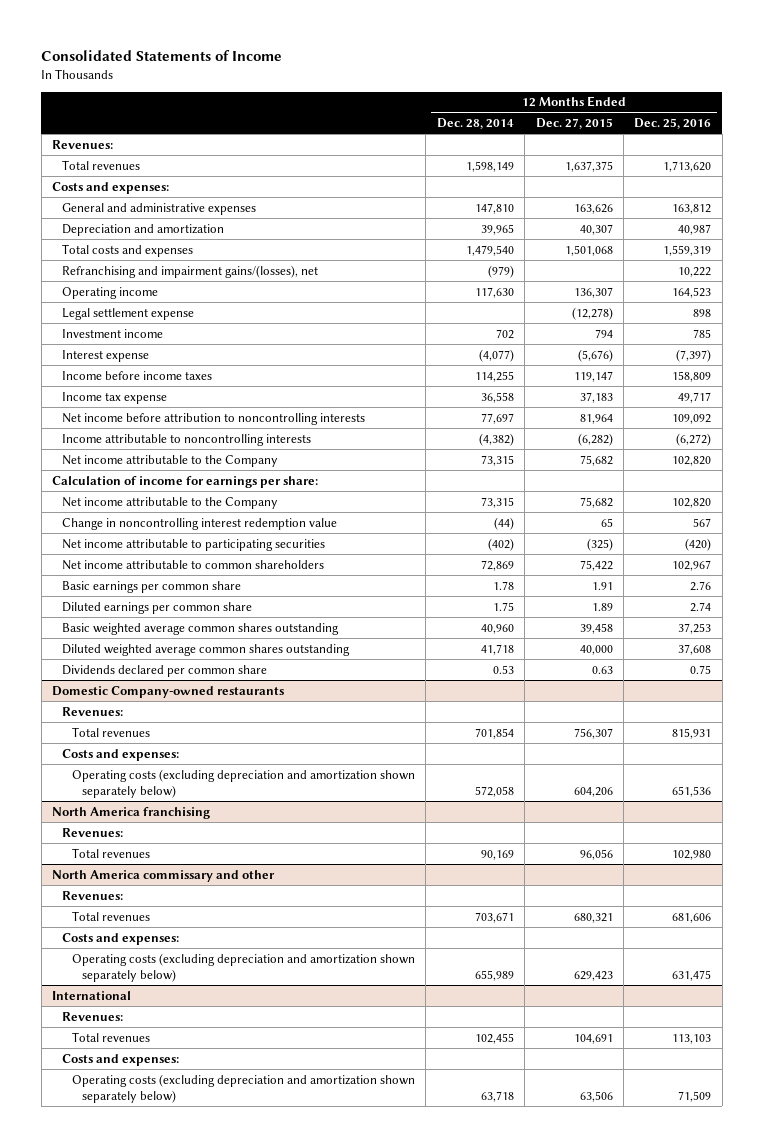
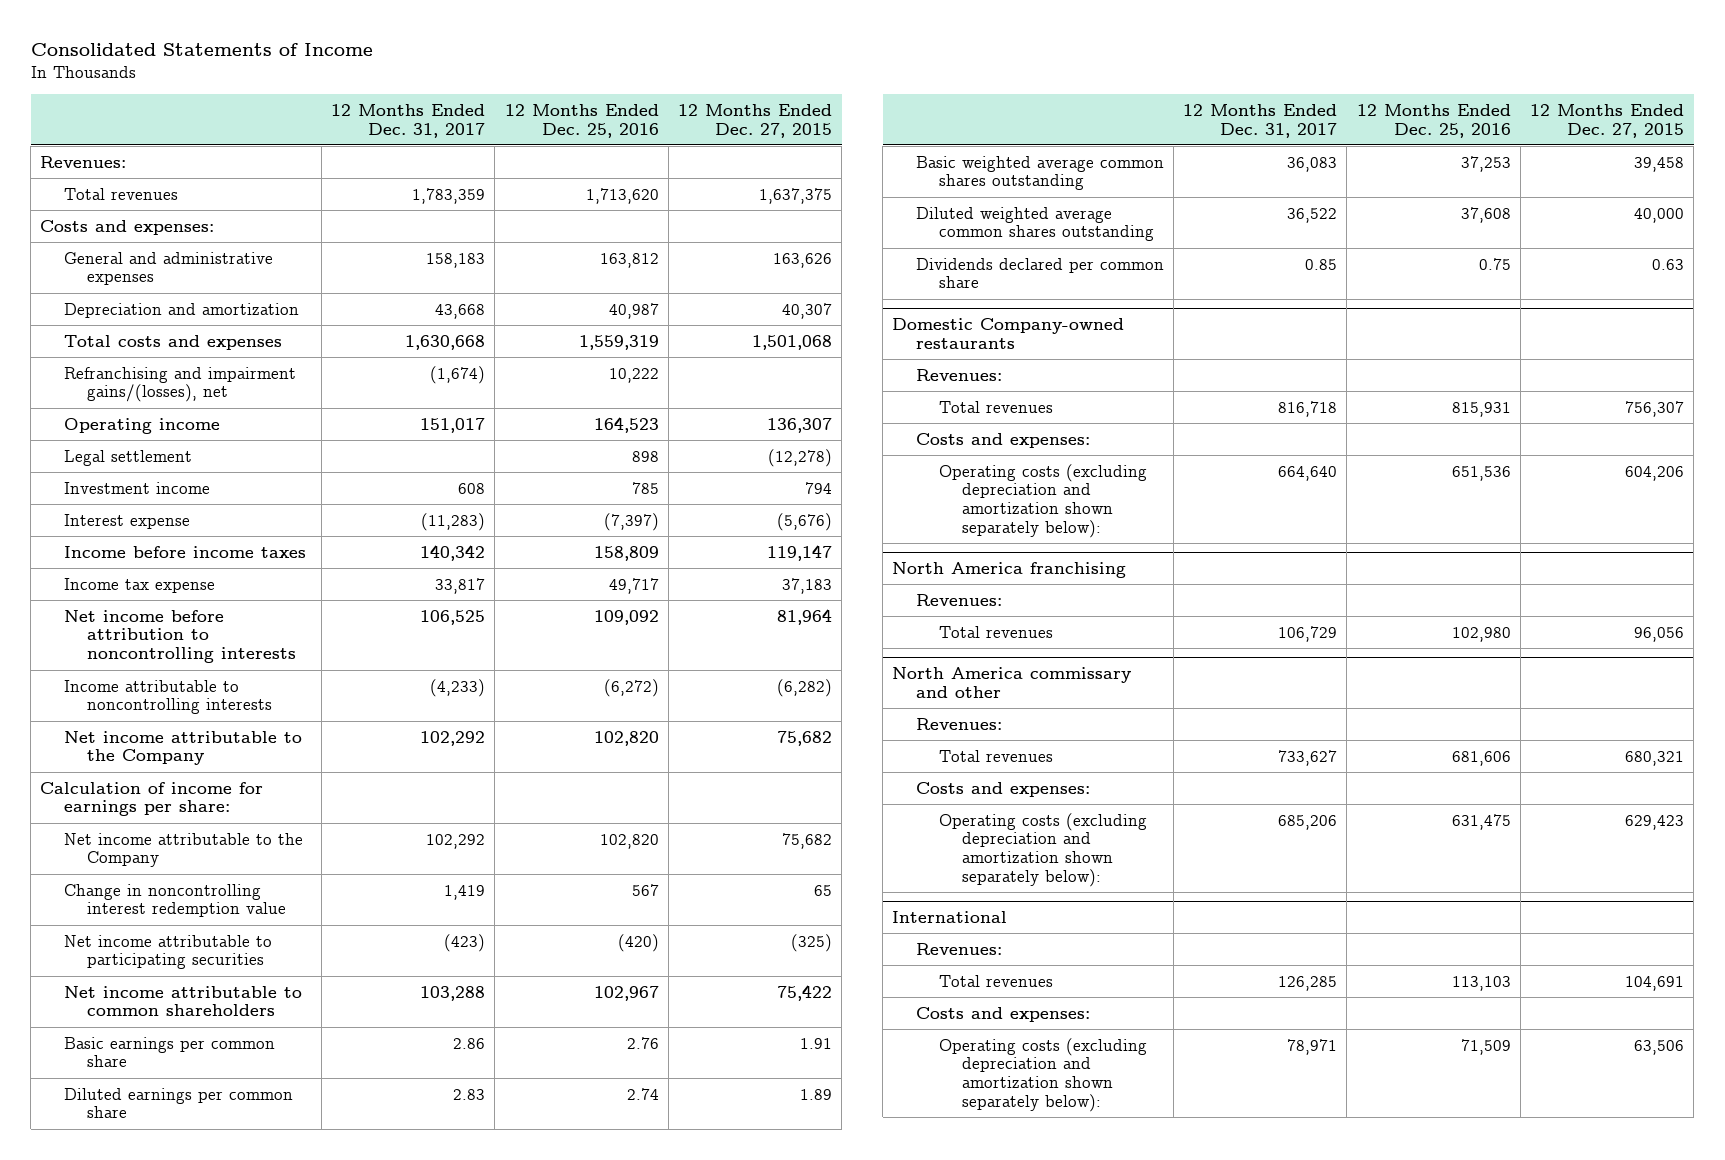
- | 12 Months Ended Dec. 28, 2014 | 12 Months Ended Dec. 27, 2015 | 12 Months Ended Dec. 25, 2016
+ | 12 Months Ended Dec. 31, 2017 | 12 Months Ended Dec. 25, 2016 | 12 Months Ended Dec. 27, 2015
- Legal settlement expense | | (12,278) | 898
+ Legal settlement | | 898 | (12,278)
@ Domestic Company-owned restaurants
- Operating costs (excluding depreciation and amortization shown separately below) | 572,058 | 604,206 | 651,536
+ Operating costs (excluding depreciation and amortization shown separately below): | 664,640 | 651,536 | 604,206
@ North America commissary and other
- Operating costs (excluding depreciation and amortization shown separately below) | 655,989 | 629,423 | 631,475
+ Operating costs (excluding depreciation and amortization shown separately below): | 685,206 | 631,475 | 629,423
@ International
- Operating costs (excluding depreciation and amortization shown separately below) | 63,718 | 63,506 | 71,509
+ Operating costs (excluding depreciation and amortization shown separately below): | 78,971 | 71,509 | 63,506

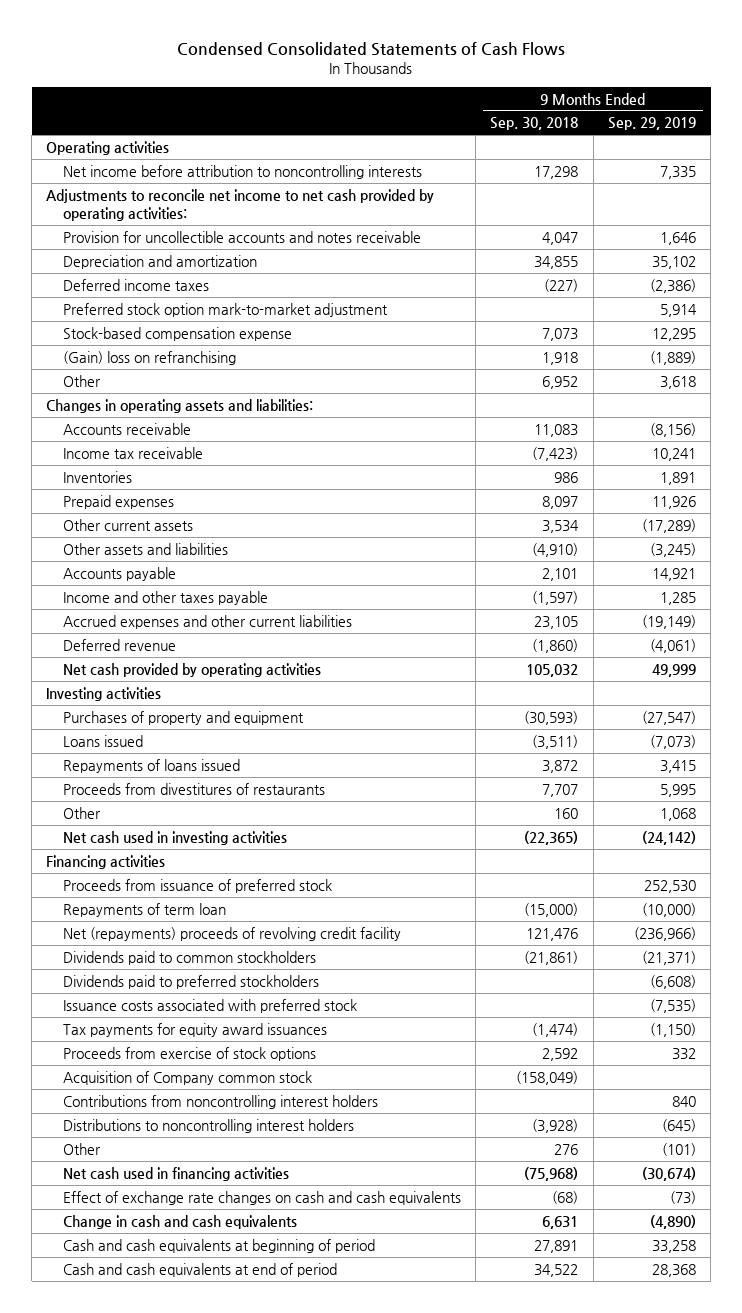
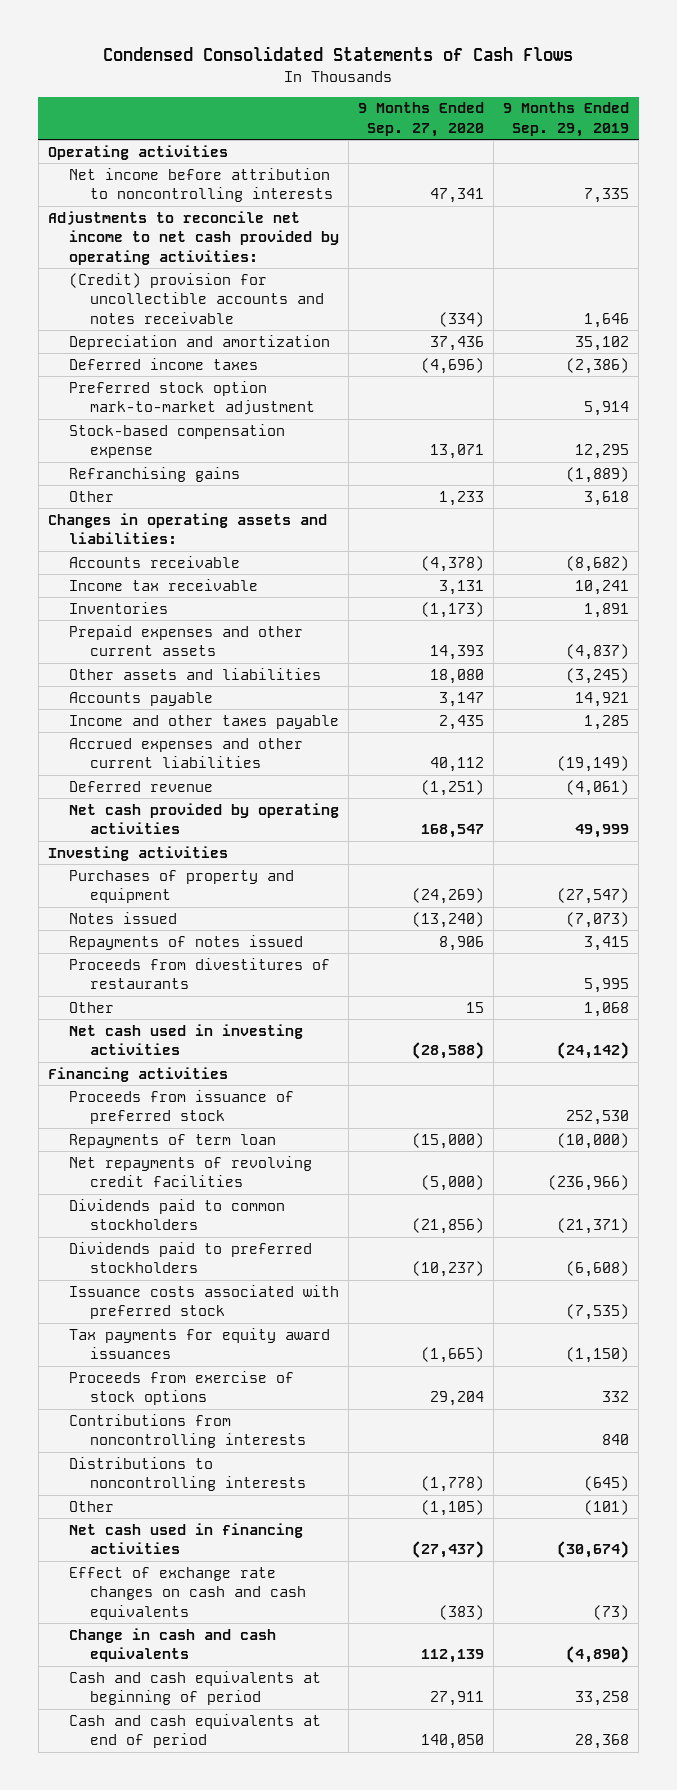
- | 9 Months Ended Sep. 30, 2018 | 9 Months Ended Sep. 29, 2019
+ | 9 Months Ended Sep. 27, 2020 | 9 Months Ended Sep. 29, 2019
- Provision for uncollectible accounts and notes receivable | 4,047 | 1,646
+ (Credit) provision for uncollectible accounts and notes receivable | (334) | 1,646
- (Gain) loss on refranchising | 1,918 | (1,889)
+ Refranchising gains | | (1,889)
- Accounts receivable | 11,083 | (8,156)
+ Accounts receivable | (4,378) | (8,682)
- Prepaid expenses | 8,097 | 11,926
- Other current assets | 3,534 | (17,289)
+ Prepaid expenses and other current assets | 14,393 | (4,837)
- Loans issued | (3,511) | (7,073)
- Repayments of loans issued | 3,872 | 3,415
+ Notes issued | (13,240) | (7,073)
+ Repayments of notes issued | 8,906 | 3,415
- Net (repayments) proceeds of revolving credit facility | 121,476 | (236,966)
+ Net repayments of revolving credit facilities | (5,000) | (236,966)
- Acquisition of Company common stock | (158,049) |
- Contributions from noncontrolling interest holders | | 840
- Distributions to noncontrolling interest holders | (3,928) | (645)
+ Contributions from noncontrolling interests | | 840
+ Distributions to noncontrolling interests | (1,778) | (645)

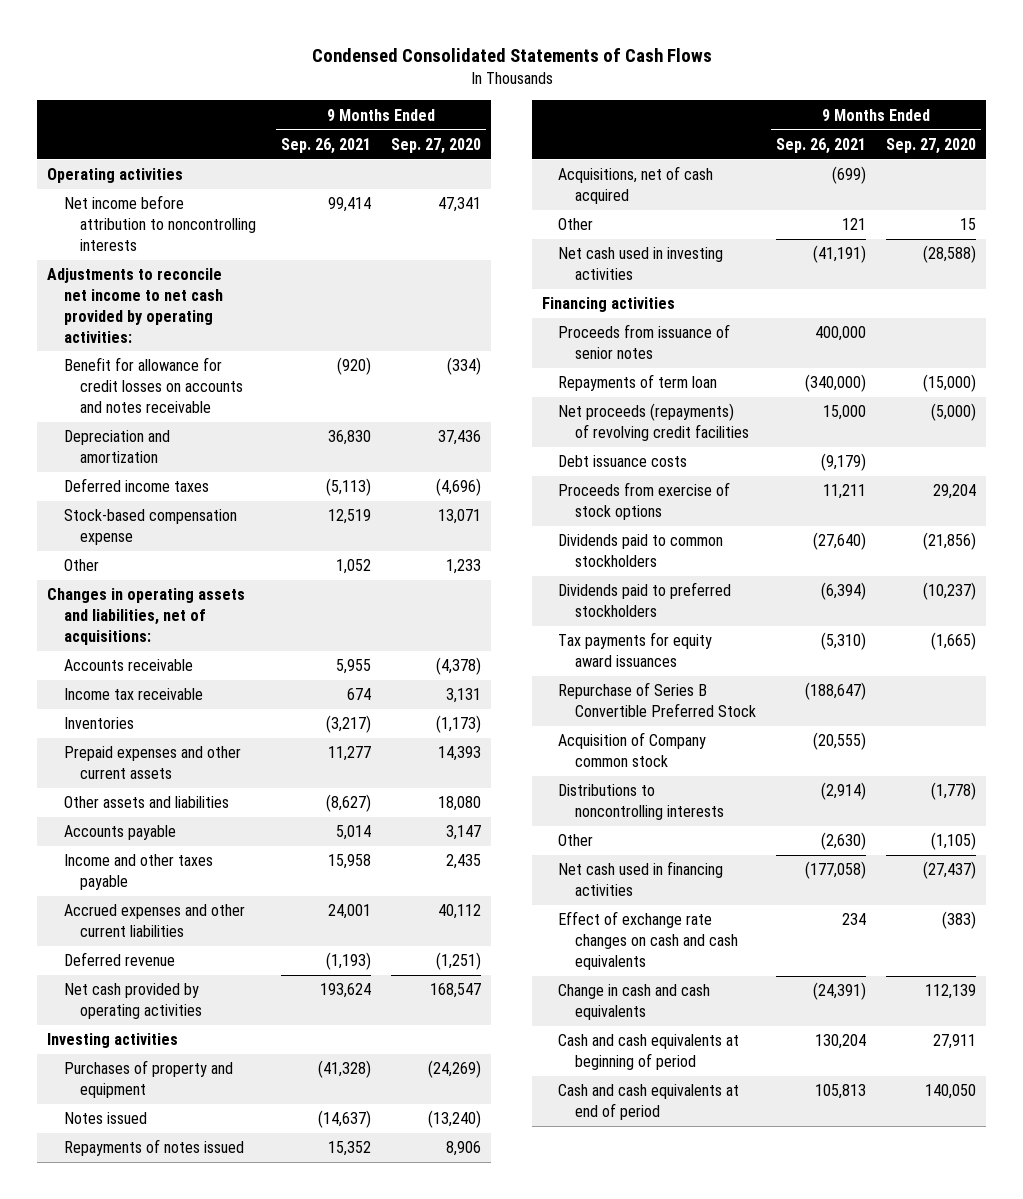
- | 9 Months Ended Sep. 27, 2020 | 9 Months Ended Sep. 29, 2019
+ | 9 Months Ended Sep. 26, 2021 | 9 Months Ended Sep. 27, 2020
- (Credit) provision for uncollectible accounts and notes receivable | (334) | 1,646
+ Benefit for allowance for credit losses on accounts and notes receivable | (920) | (334)
- Preferred stock option mark-to-market adjustment | | 5,914
- Refranchising gains | | (1,889)
- Changes in operating assets and liabilities:
+ Changes in operating assets and liabilities, net of acquisitions:
- Proceeds from divestitures of restaurants | | 5,995
+ Acquisitions, net of cash acquired | (699) |
- Proceeds from issuance of preferred stock | | 252,530
+ Proceeds from issuance of senior notes | 400,000 |
- Net repayments of revolving credit facilities | (5,000) | (236,966)
+ Net proceeds (repayments) of revolving credit facilities | 15,000 | (5,000)
+ Debt issuance costs | (9,179) |
moved up: Proceeds from exercise of stock options | 11,211 | 29,204
- Issuance costs associated with preferred stock | | (7,535)
- Contributions from noncontrolling interests | | 840
+ Repurchase of Series B Convertible Preferred Stock | (188,647) |
+ Acquisition of Company common stock | (20,555) |

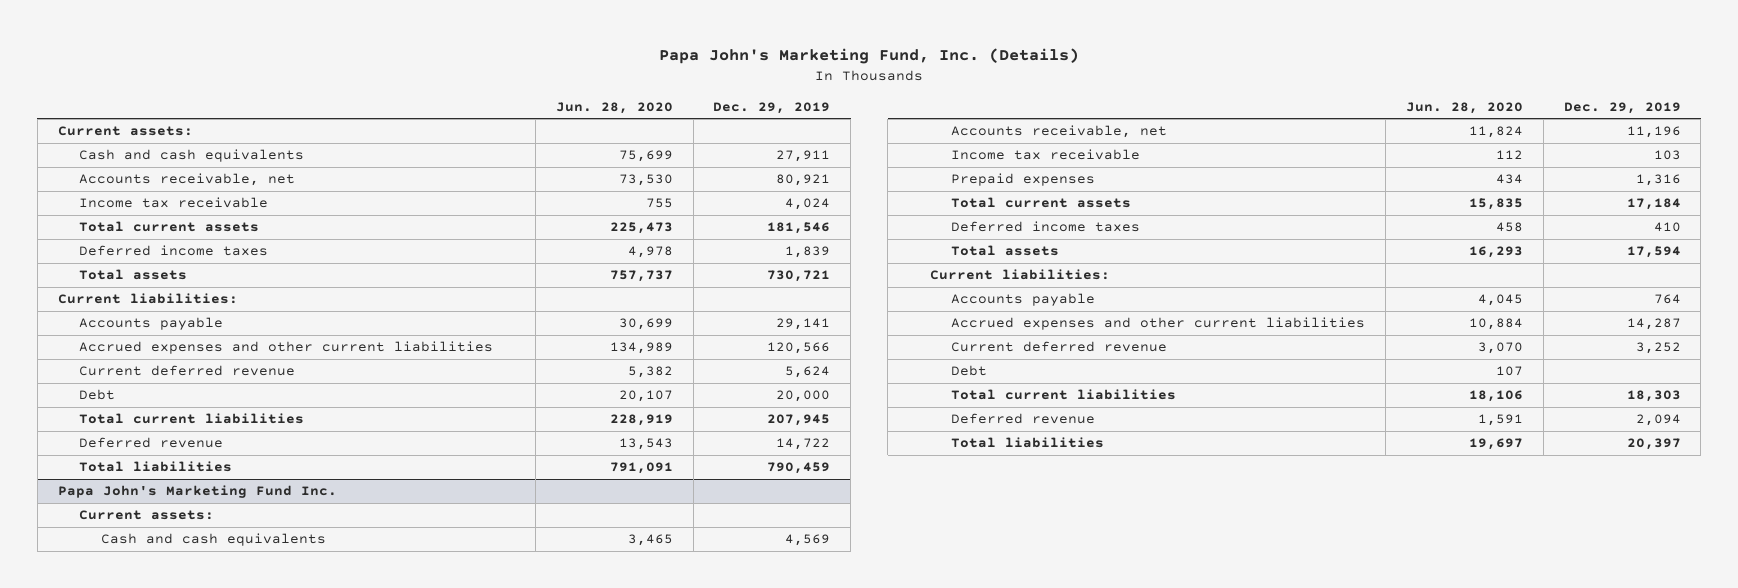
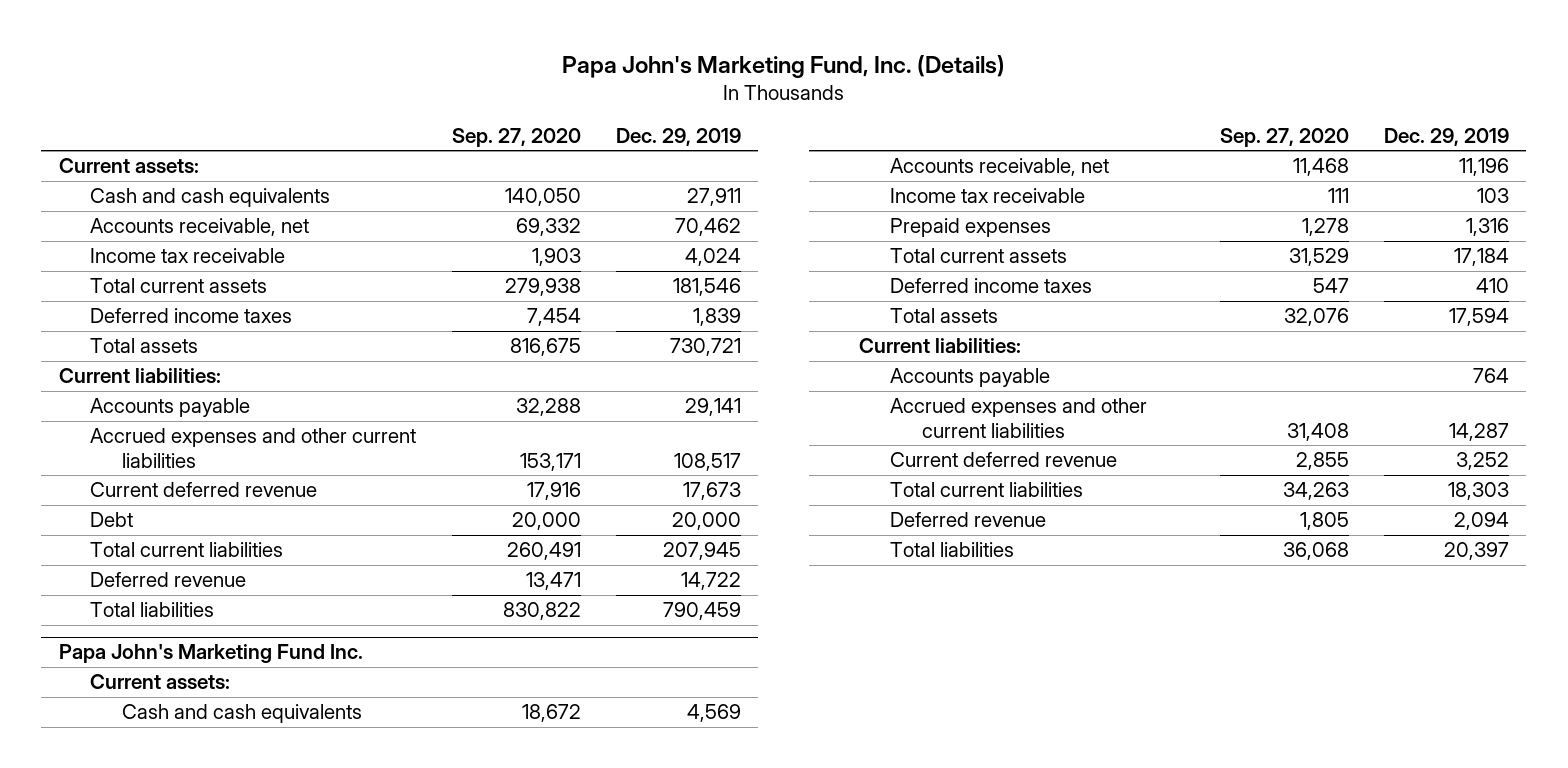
- | Jun. 28, 2020 | Dec. 29, 2019
+ | Sep. 27, 2020 | Dec. 29, 2019
- Accounts receivable, net | 73,530 | 80,921
+ Accounts receivable, net | 69,332 | 70,462
- Accrued expenses and other current liabilities | 134,989 | 120,566
- Current deferred revenue | 5,382 | 5,624
+ Accrued expenses and other current liabilities | 153,171 | 108,517
+ Current deferred revenue | 17,916 | 17,673
@ Papa John's Marketing Fund Inc.
- Debt | 107 |

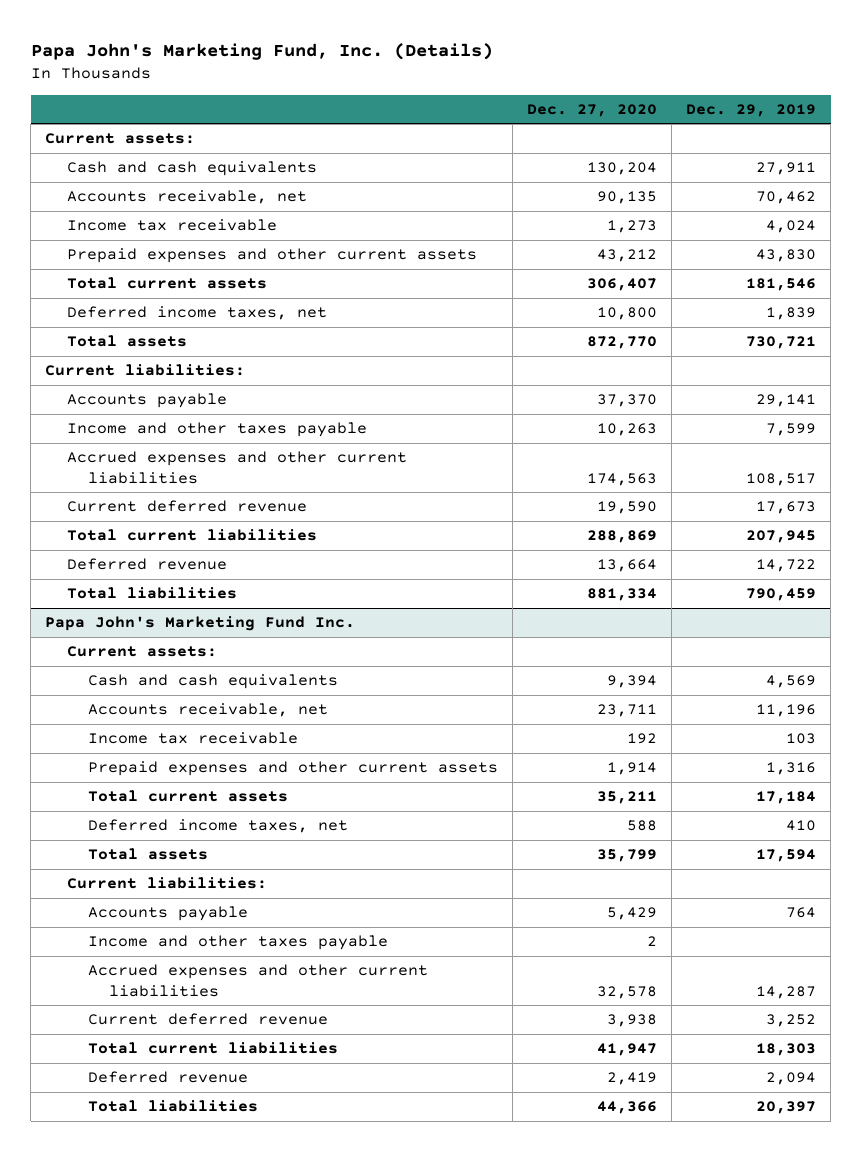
- | Sep. 27, 2020 | Dec. 29, 2019
+ | Dec. 27, 2020 | Dec. 29, 2019
+ Prepaid expenses and other current assets | 43,212 | 43,830
- Deferred income taxes | 7,454 | 1,839
+ Deferred income taxes, net | 10,800 | 1,839
+ Income and other taxes payable | 10,263 | 7,599
- Debt | 20,000 | 20,000
@ Papa John's Marketing Fund Inc.
- Prepaid expenses | 1,278 | 1,316
+ Prepaid expenses and other current assets | 1,914 | 1,316
- Deferred income taxes | 547 | 410
+ Deferred income taxes, net | 588 | 410
+ Income and other taxes payable | 2 |

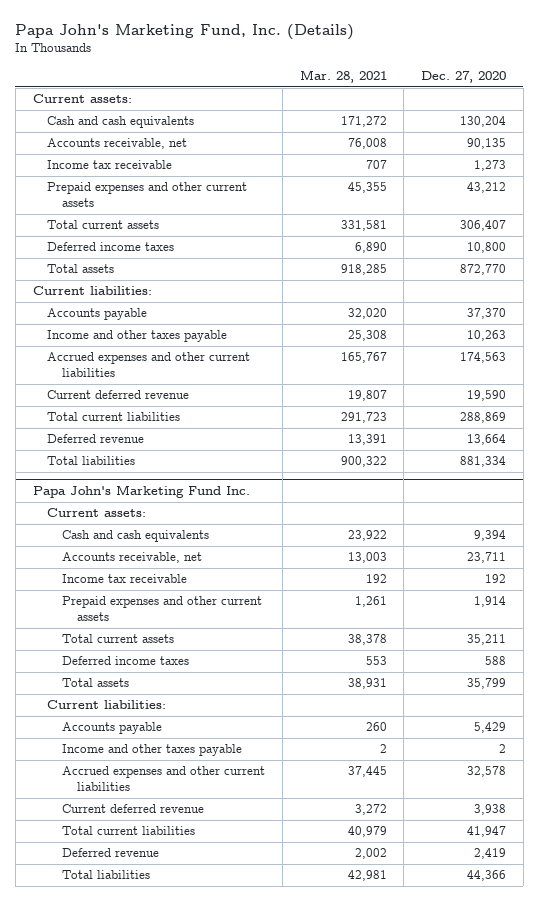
- | Dec. 27, 2020 | Dec. 29, 2019
+ | Mar. 28, 2021 | Dec. 27, 2020
- Deferred income taxes, net | 10,800 | 1,839
+ Deferred income taxes | 6,890 | 10,800
@ Papa John's Marketing Fund Inc.
- Deferred income taxes, net | 588 | 410
+ Deferred income taxes | 553 | 588

